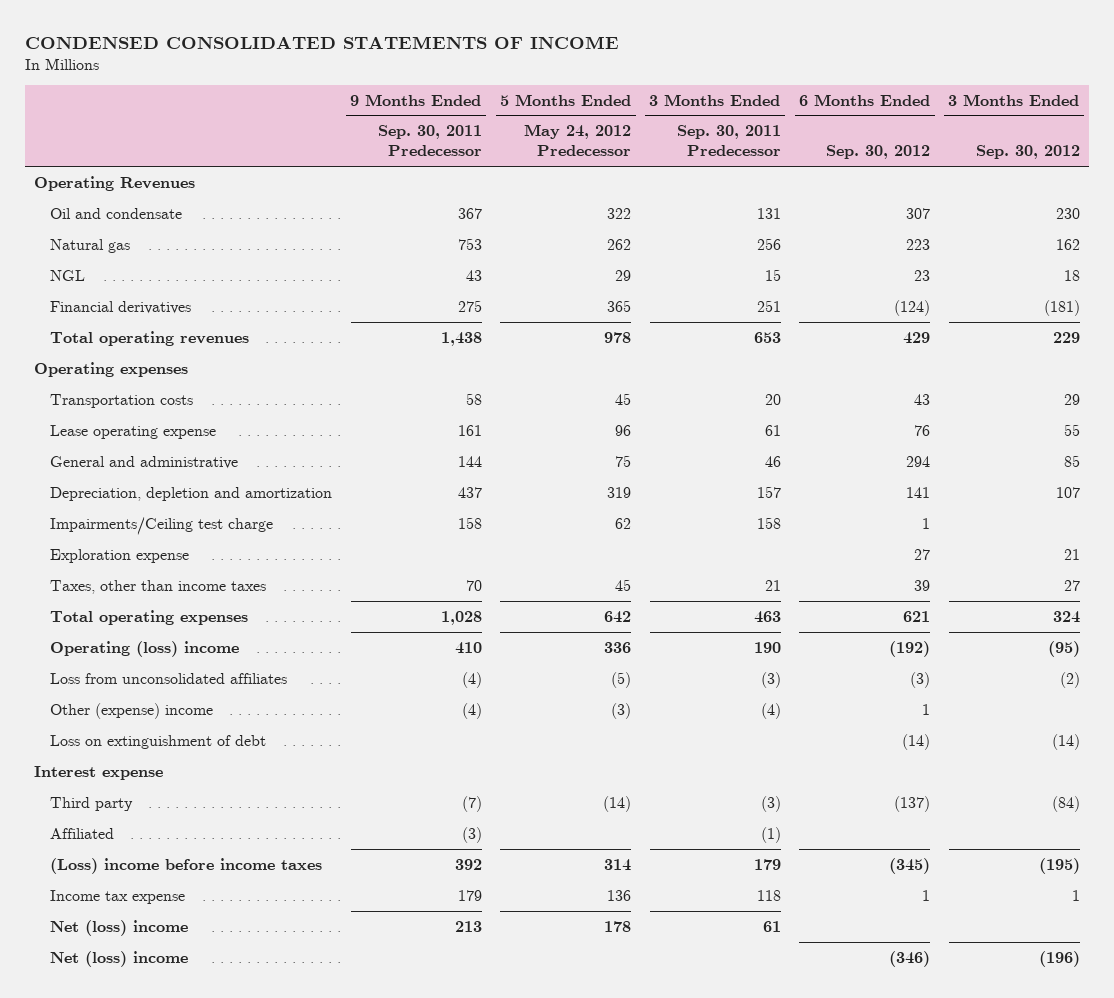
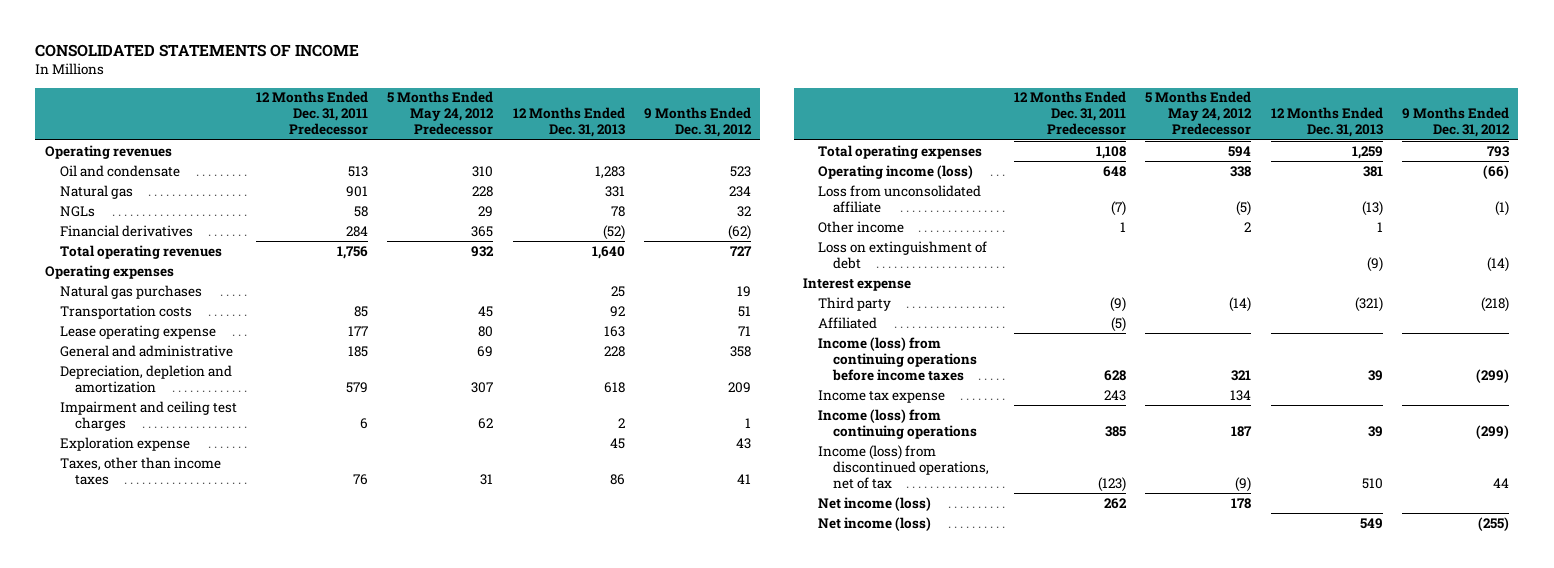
- CONDENSED CONSOLIDATED STATEMENTS OF INCOME
+ CONSOLIDATED STATEMENTS OF INCOME
- | 9 Months Ended Sep. 30, 2011 Predecessor | 5 Months Ended May 24, 2012 Predecessor | 3 Months Ended Sep. 30, 2011 Predecessor | 6 Months Ended Sep. 30, 2012 | 3 Months Ended Sep. 30, 2012
+ | 12 Months Ended Dec. 31, 2011 Predecessor | 5 Months Ended May 24, 2012 Predecessor | 12 Months Ended Dec. 31, 2013 | 9 Months Ended Dec. 31, 2012
- Operating Revenues
- Oil and condensate | 367 | 322 | 131 | 307 | 230
- Natural gas | 753 | 262 | 256 | 223 | 162
- NGL | 43 | 29 | 15 | 23 | 18
+ Operating revenues
+ Oil and condensate | 513 | 310 | 1,283 | 523
+ Natural gas | 901 | 228 | 331 | 234
+ NGLs | 58 | 29 | 78 | 32
- Total operating revenues | 1,438 | 978 | 653 | 429 | 229
+ Total operating revenues | 1,756 | 932 | 1,640 | 727
+ Natural gas purchases | | | 25 | 19
- Lease operating expense | 161 | 96 | 61 | 76 | 55
- General and administrative | 144 | 75 | 46 | 294 | 85
- Depreciation, depletion and amortization | 437 | 319 | 157 | 141 | 107
- Impairments/Ceiling test charge | 158 | 62 | 158 | 1 |
+ Lease operating expense | 177 | 80 | 163 | 71
+ General and administrative | 185 | 69 | 228 | 358
+ Depreciation, depletion and amortization | 579 | 307 | 618 | 209
+ Impairment and ceiling test charges | 6 | 62 | 2 | 1
- Taxes, other than income taxes | 70 | 45 | 21 | 39 | 27
- Total operating expenses | 1,028 | 642 | 463 | 621 | 324
- Operating (loss) income | 410 | 336 | 190 | (192) | (95)
- Loss from unconsolidated affiliates | (4) | (5) | (3) | (3) | (2)
- Other (expense) income | (4) | (3) | (4) | 1 |
+ Taxes, other than income taxes | 76 | 31 | 86 | 41
+ Total operating expenses | 1,108 | 594 | 1,259 | 793
+ Operating income (loss) | 648 | 338 | 381 | (66)
+ Loss from unconsolidated affiliate | (7) | (5) | (13) | (1)
+ Other income | 1 | 2 | 1 |
- (Loss) income before income taxes | 392 | 314 | 179 | (345) | (195)
- Income tax expense | 179 | 136 | 118 | 1 | 1
- Net (loss) income | 213 | 178 | 61 | |
- Net (loss) income | | | | (346) | (196)
+ Income (loss) from continuing operations before income taxes | 628 | 321 | 39 | (299)
+ Income tax expense | 243 | 134 | |
+ Income (loss) from continuing operations | 385 | 187 | 39 | (299)
+ Income (loss) from discontinued operations, net of tax | (123) | (9) | 510 | 44
+ Net income (loss) | 262 | 178 | |
+ Net income (loss) | | | 549 | (255)

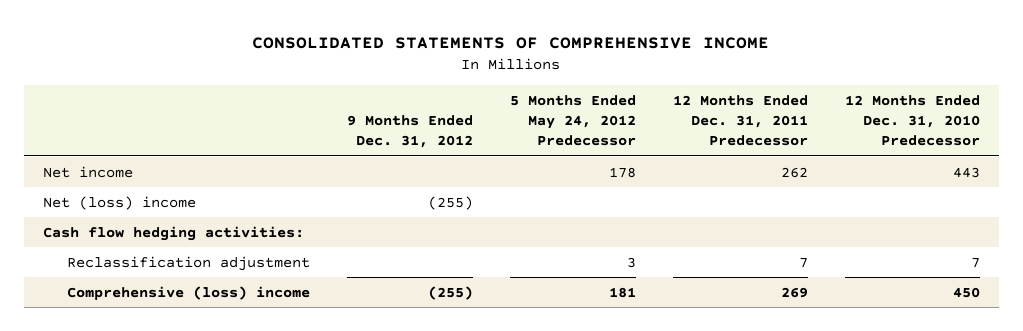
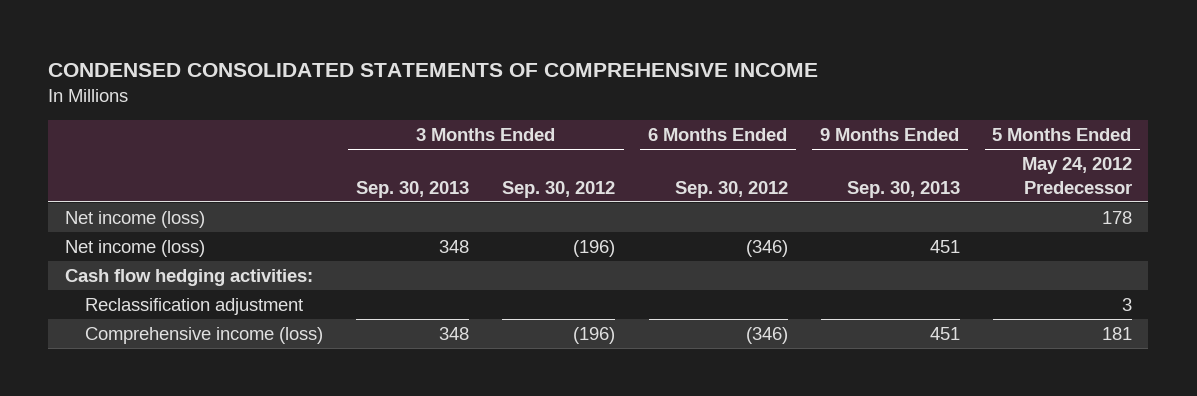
- CONSOLIDATED STATEMENTS OF COMPREHENSIVE INCOME
+ CONDENSED CONSOLIDATED STATEMENTS OF COMPREHENSIVE INCOME
- | 9 Months Ended Dec. 31, 2012 | 5 Months Ended May 24, 2012 Predecessor | 12 Months Ended Dec. 31, 2011 Predecessor | 12 Months Ended Dec. 31, 2010 Predecessor
+ | 3 Months Ended Sep. 30, 2013 | 3 Months Ended Sep. 30, 2012 | 6 Months Ended Sep. 30, 2012 | 9 Months Ended Sep. 30, 2013 | 5 Months Ended May 24, 2012 Predecessor
- Net income | | 178 | 262 | 443
- Net (loss) income | (255) | | |
+ Net income (loss) | | | | | 178
+ Net income (loss) | 348 | (196) | (346) | 451 |
- Comprehensive (loss) income | (255) | 181 | 269 | 450
+ Comprehensive income (loss) | 348 | (196) | (346) | 451 | 181

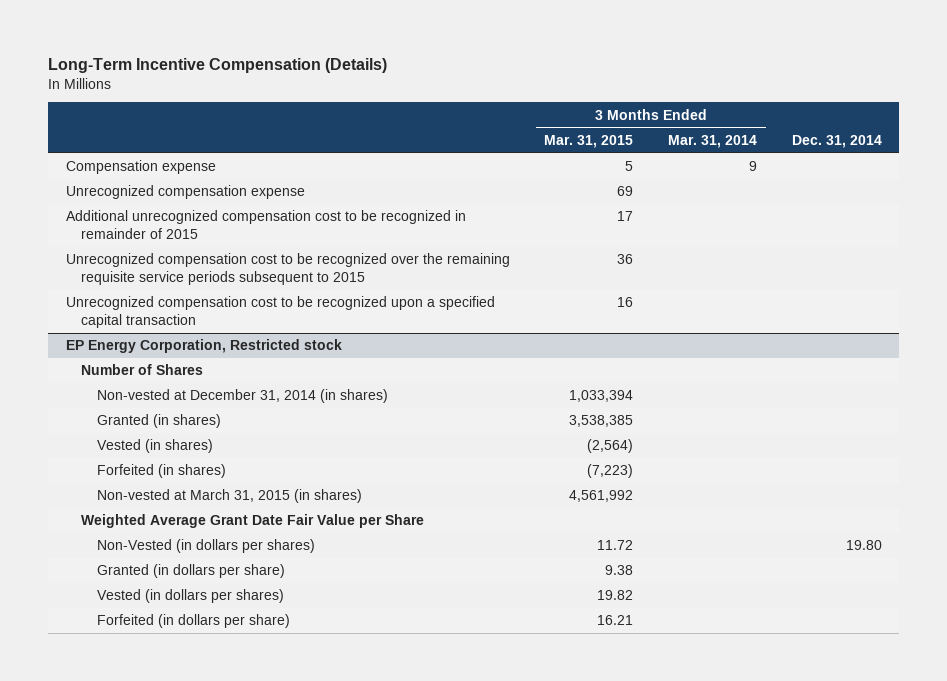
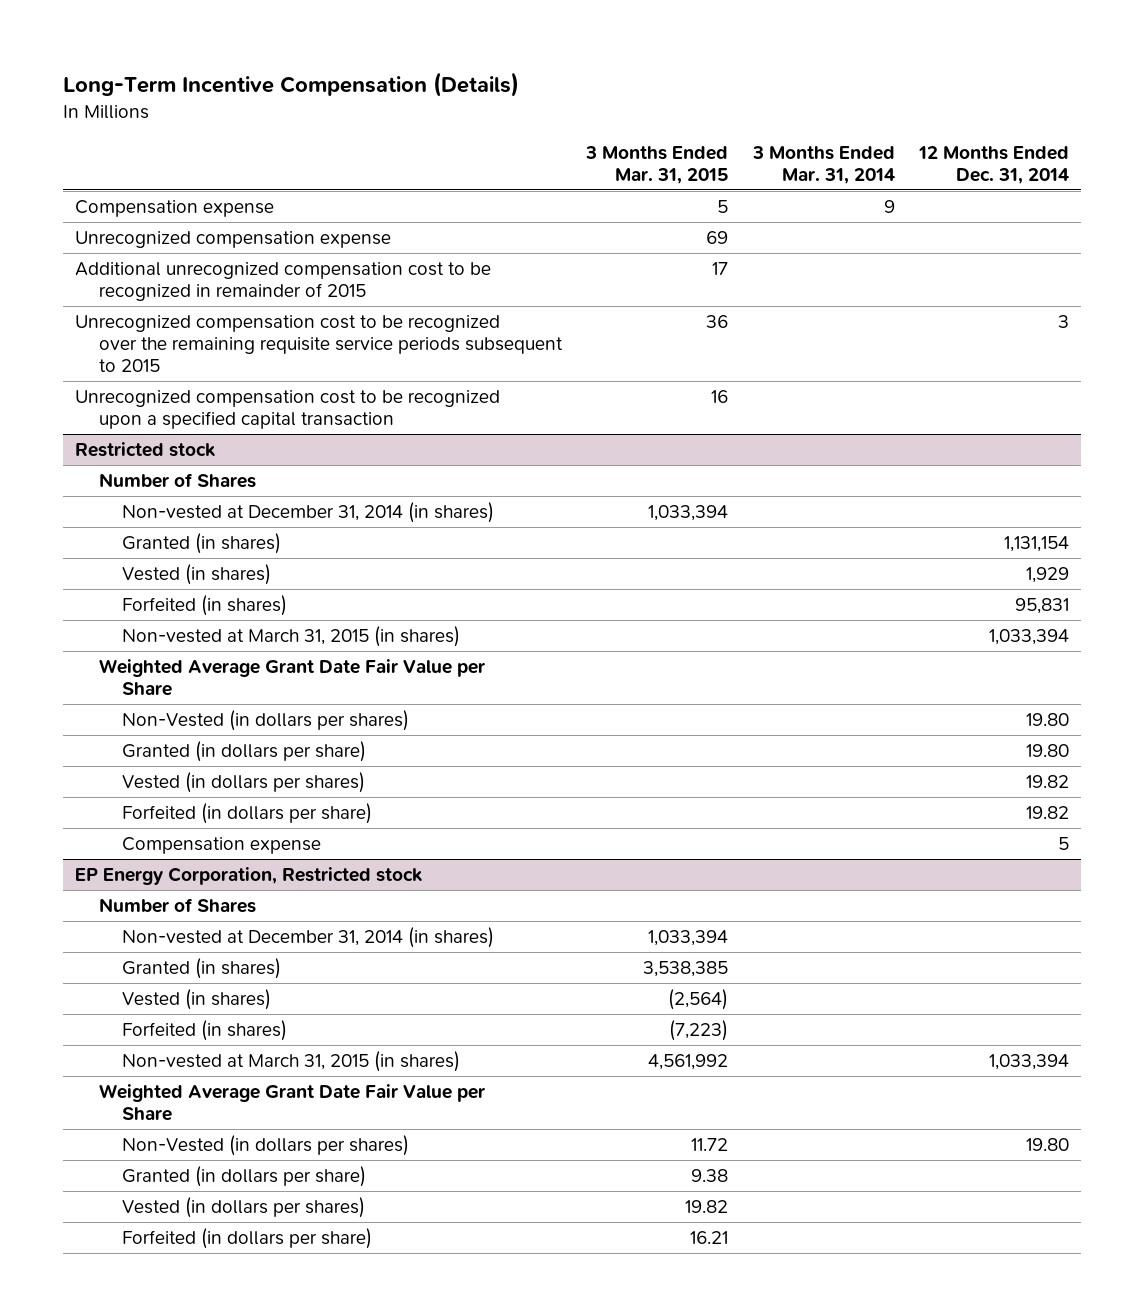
- | 3 Months Ended Mar. 31, 2015 | 3 Months Ended Mar. 31, 2014 | Dec. 31, 2014
+ | 3 Months Ended Mar. 31, 2015 | 3 Months Ended Mar. 31, 2014 | 12 Months Ended Dec. 31, 2014
+ Restricted stock
+ Number of Shares
+ Non-vested at December 31, 2014 (in shares) | 1,033,394 | |
+ Granted (in shares) | | | 1,131,154
+ Vested (in shares) | | | 1,929
+ Forfeited (in shares) | | | 95,831
+ Non-vested at March 31, 2015 (in shares) | | | 1,033,394
+ Weighted Average Grant Date Fair Value per Share
+ Non-Vested (in dollars per shares) | | | 19.80
+ Granted (in dollars per share) | | | 19.80
+ Vested (in dollars per shares) | | | 19.82
+ Forfeited (in dollars per share) | | | 19.82
+ Compensation expense | | | 5

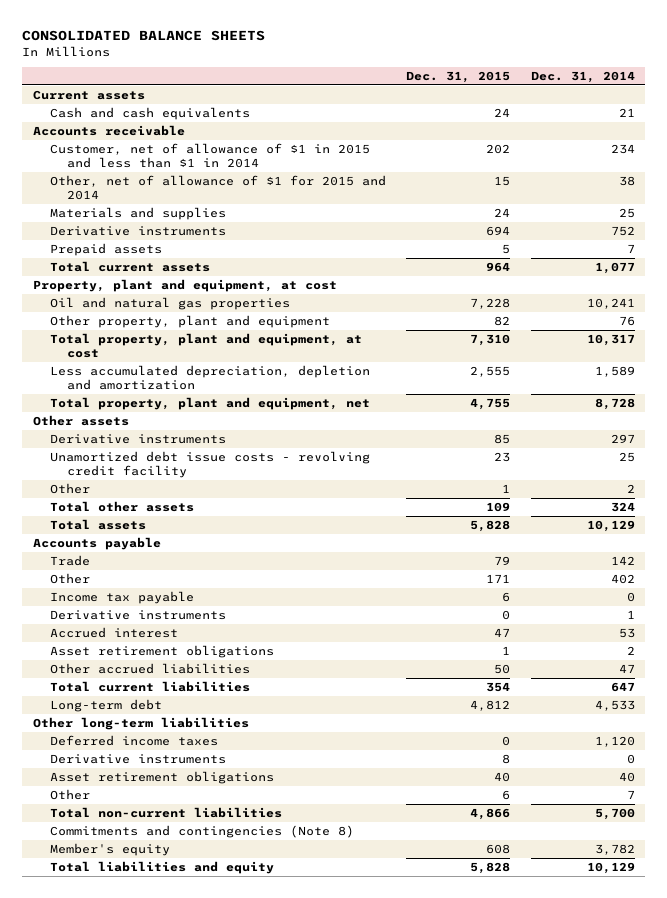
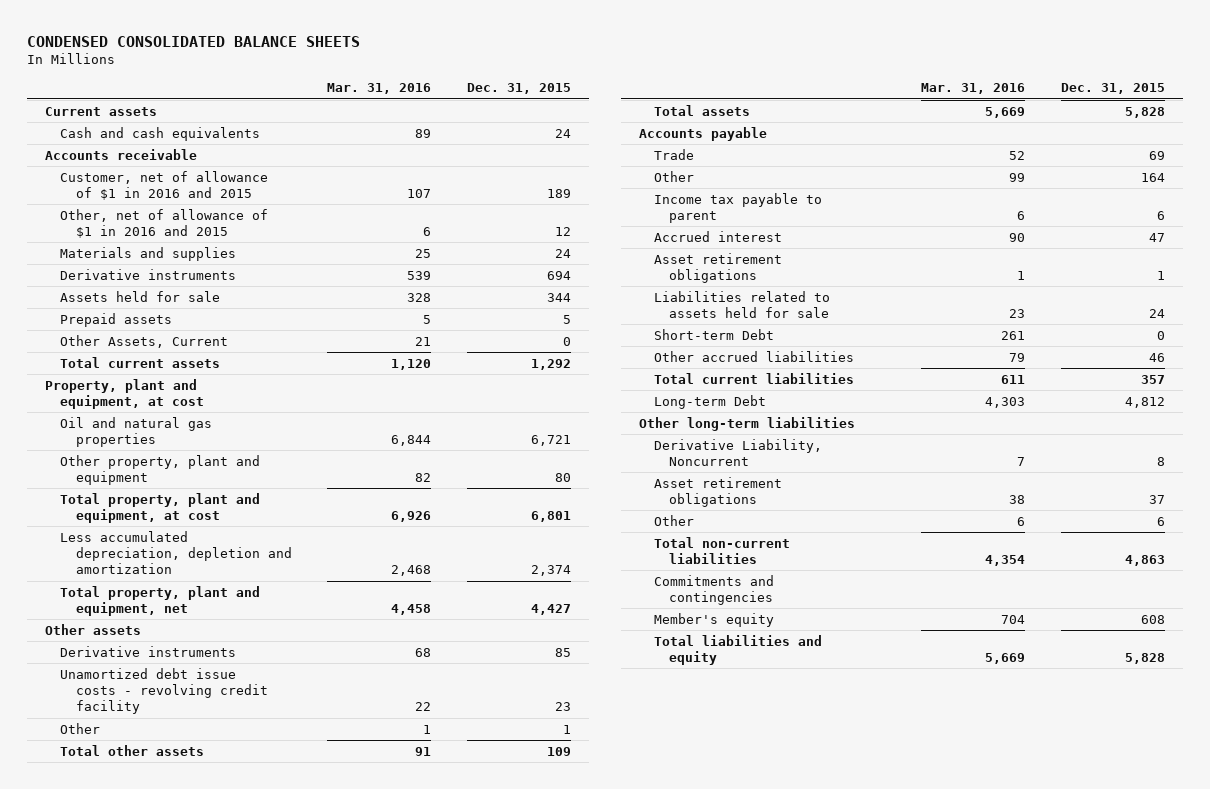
- CONSOLIDATED BALANCE SHEETS
+ CONDENSED CONSOLIDATED BALANCE SHEETS
- | Dec. 31, 2015 | Dec. 31, 2014
+ | Mar. 31, 2016 | Dec. 31, 2015
- Customer, net of allowance of $1 in 2015 and less than $1 in 2014 | 202 | 234
- Other, net of allowance of $1 for 2015 and 2014 | 15 | 38
+ Customer, net of allowance of $1 in 2016 and 2015 | 107 | 189
+ Other, net of allowance of $1 in 2016 and 2015 | 6 | 12
+ Assets held for sale | 328 | 344
- Total current assets | 964 | 1,077
+ Other Assets, Current | 21 | 0
+ Total current assets | 1,120 | 1,292
- Oil and natural gas properties | 7,228 | 10,241
- Other property, plant and equipment | 82 | 76
- Total property, plant and equipment, at cost | 7,310 | 10,317
- Less accumulated depreciation, depletion and amortization | 2,555 | 1,589
- Total property, plant and equipment, net | 4,755 | 8,728
+ Oil and natural gas properties | 6,844 | 6,721
+ Other property, plant and equipment | 82 | 80
+ Total property, plant and equipment, at cost | 6,926 | 6,801
+ Less accumulated depreciation, depletion and amortization | 2,468 | 2,374
+ Total property, plant and equipment, net | 4,458 | 4,427
- Trade | 79 | 142
- Other | 171 | 402
- Income tax payable | 6 | 0
- Derivative instruments | 0 | 1
+ Trade | 52 | 69
+ Other | 99 | 164
+ Income tax payable to parent | 6 | 6
- Other accrued liabilities | 50 | 47
- Total current liabilities | 354 | 647
- Long-term debt | 4,812 | 4,533
+ Liabilities related to assets held for sale | 23 | 24
+ Short-term Debt | 261 | 0
+ Other accrued liabilities | 79 | 46
+ Total current liabilities | 611 | 357
+ Long-term Debt | 4,303 | 4,812
- Deferred income taxes | 0 | 1,120
- Derivative instruments | 8 | 0
- Asset retirement obligations | 40 | 40
+ Derivative Liability, Noncurrent | 7 | 8
+ Asset retirement obligations | 38 | 37
- Total non-current liabilities | 4,866 | 5,700
- Commitments and contingencies (Note 8)
+ Total non-current liabilities | 4,354 | 4,863
+ Commitments and contingencies

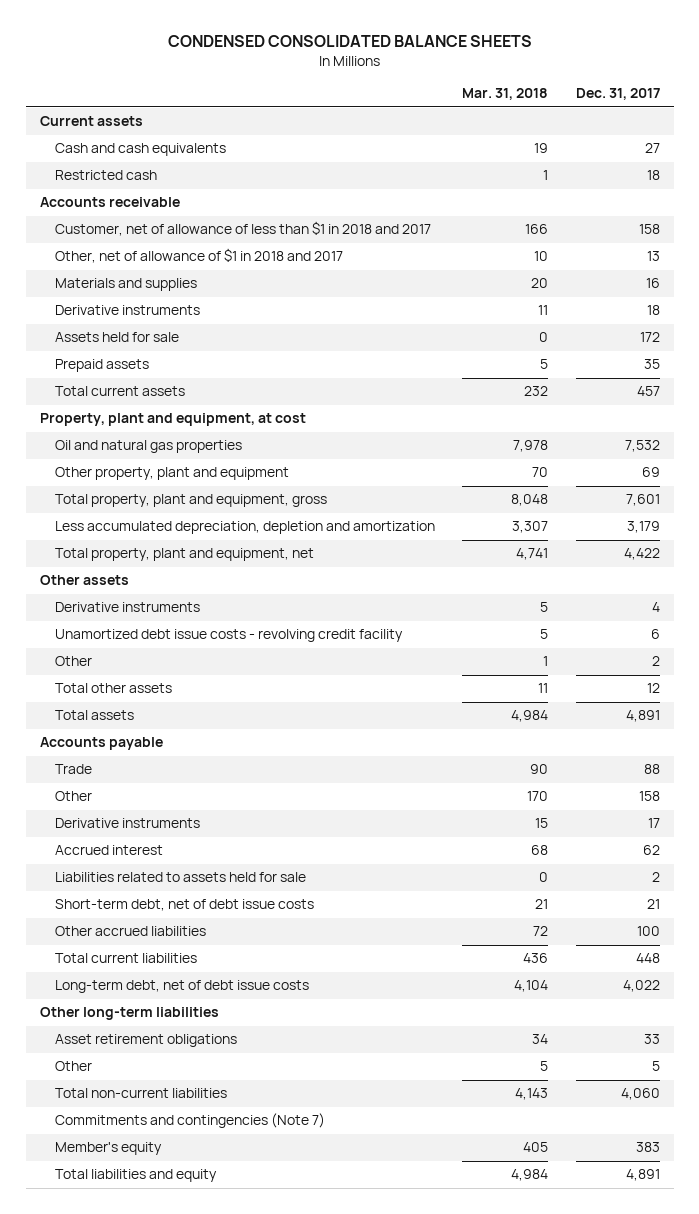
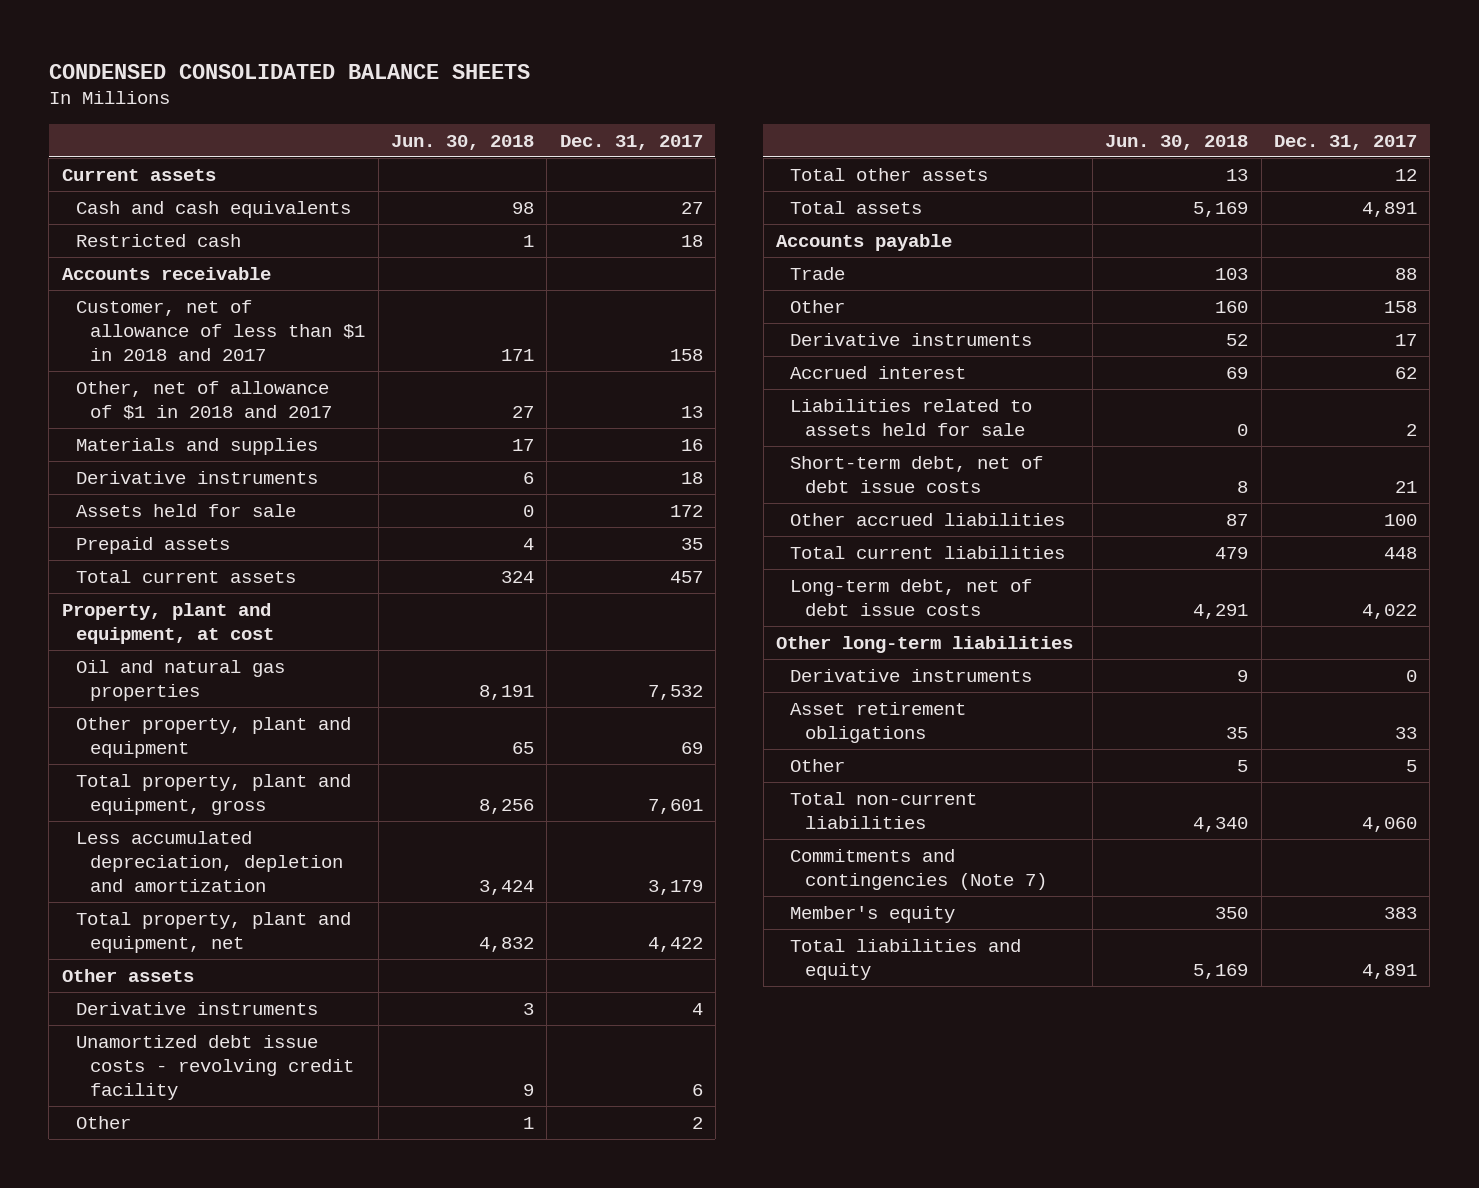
- | Mar. 31, 2018 | Dec. 31, 2017
+ | Jun. 30, 2018 | Dec. 31, 2017
+ Derivative instruments | 9 | 0

